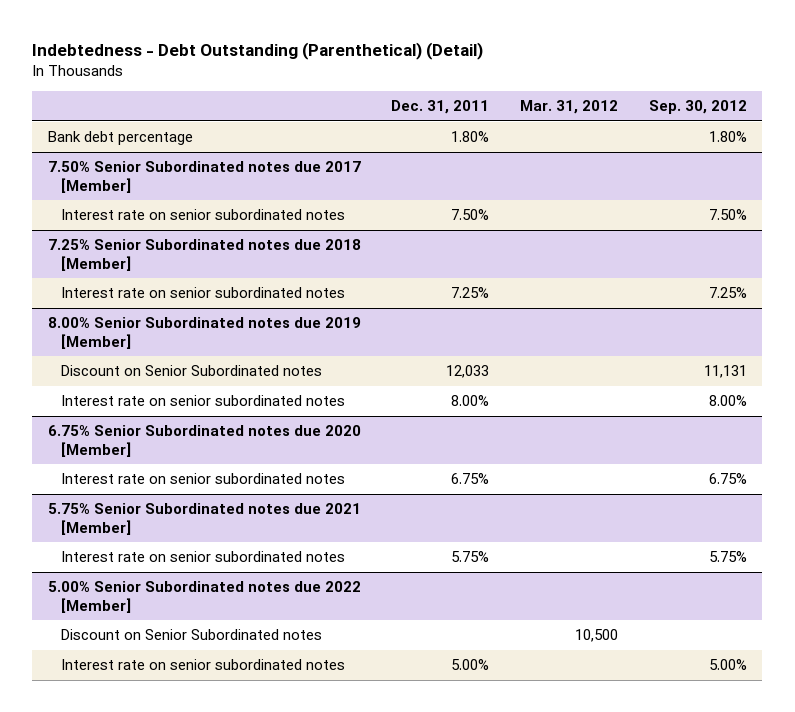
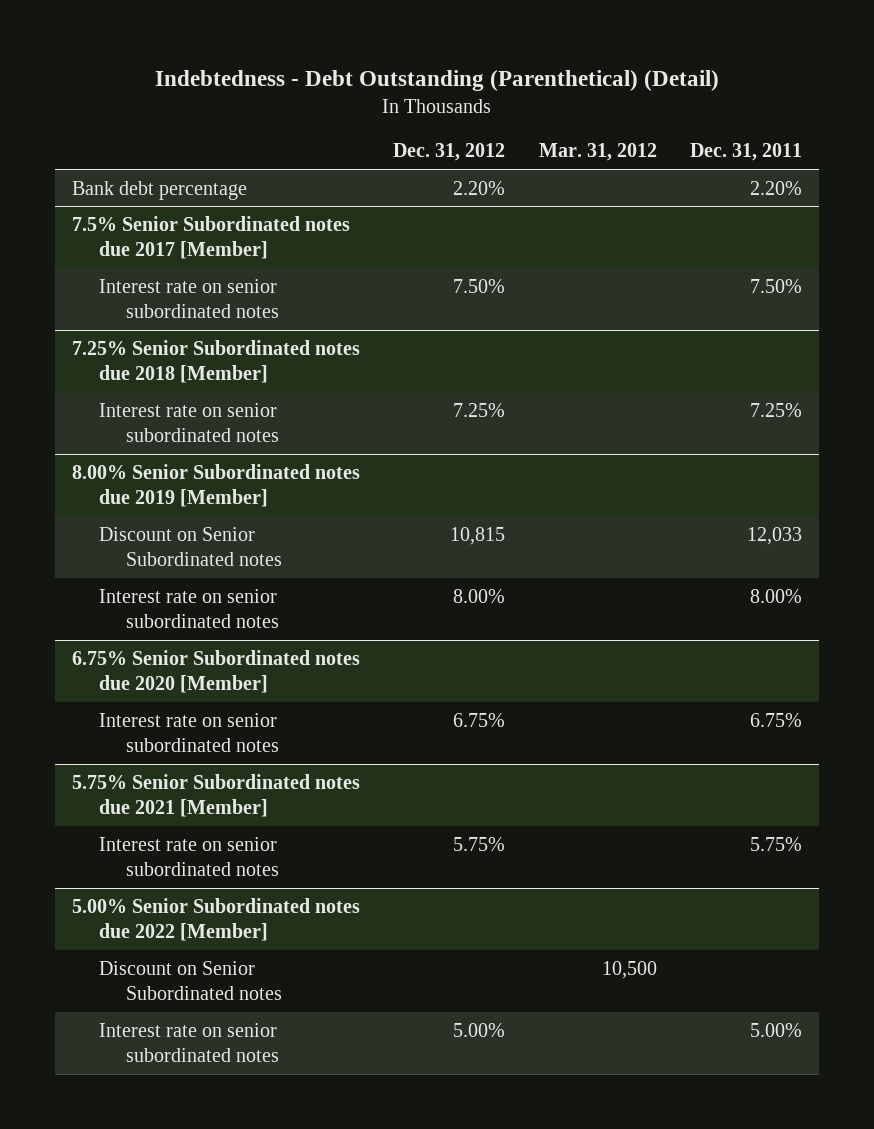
- | Dec. 31, 2011 | Mar. 31, 2012 | Sep. 30, 2012
+ | Dec. 31, 2012 | Mar. 31, 2012 | Dec. 31, 2011
- Bank debt percentage | 1.80% | | 1.80%
- 7.50% Senior Subordinated notes due 2017 [Member]
+ Bank debt percentage | 2.20% | | 2.20%
+ 7.5% Senior Subordinated notes due 2017 [Member]

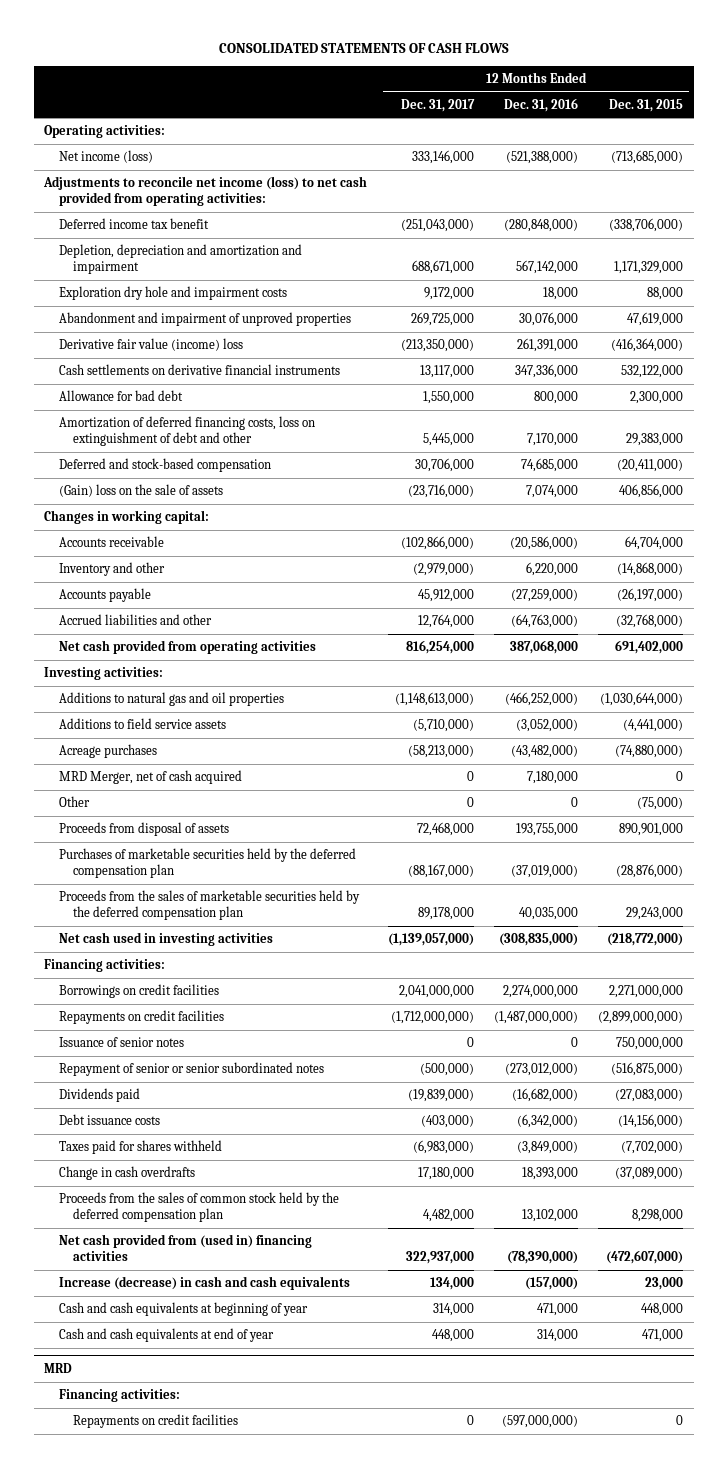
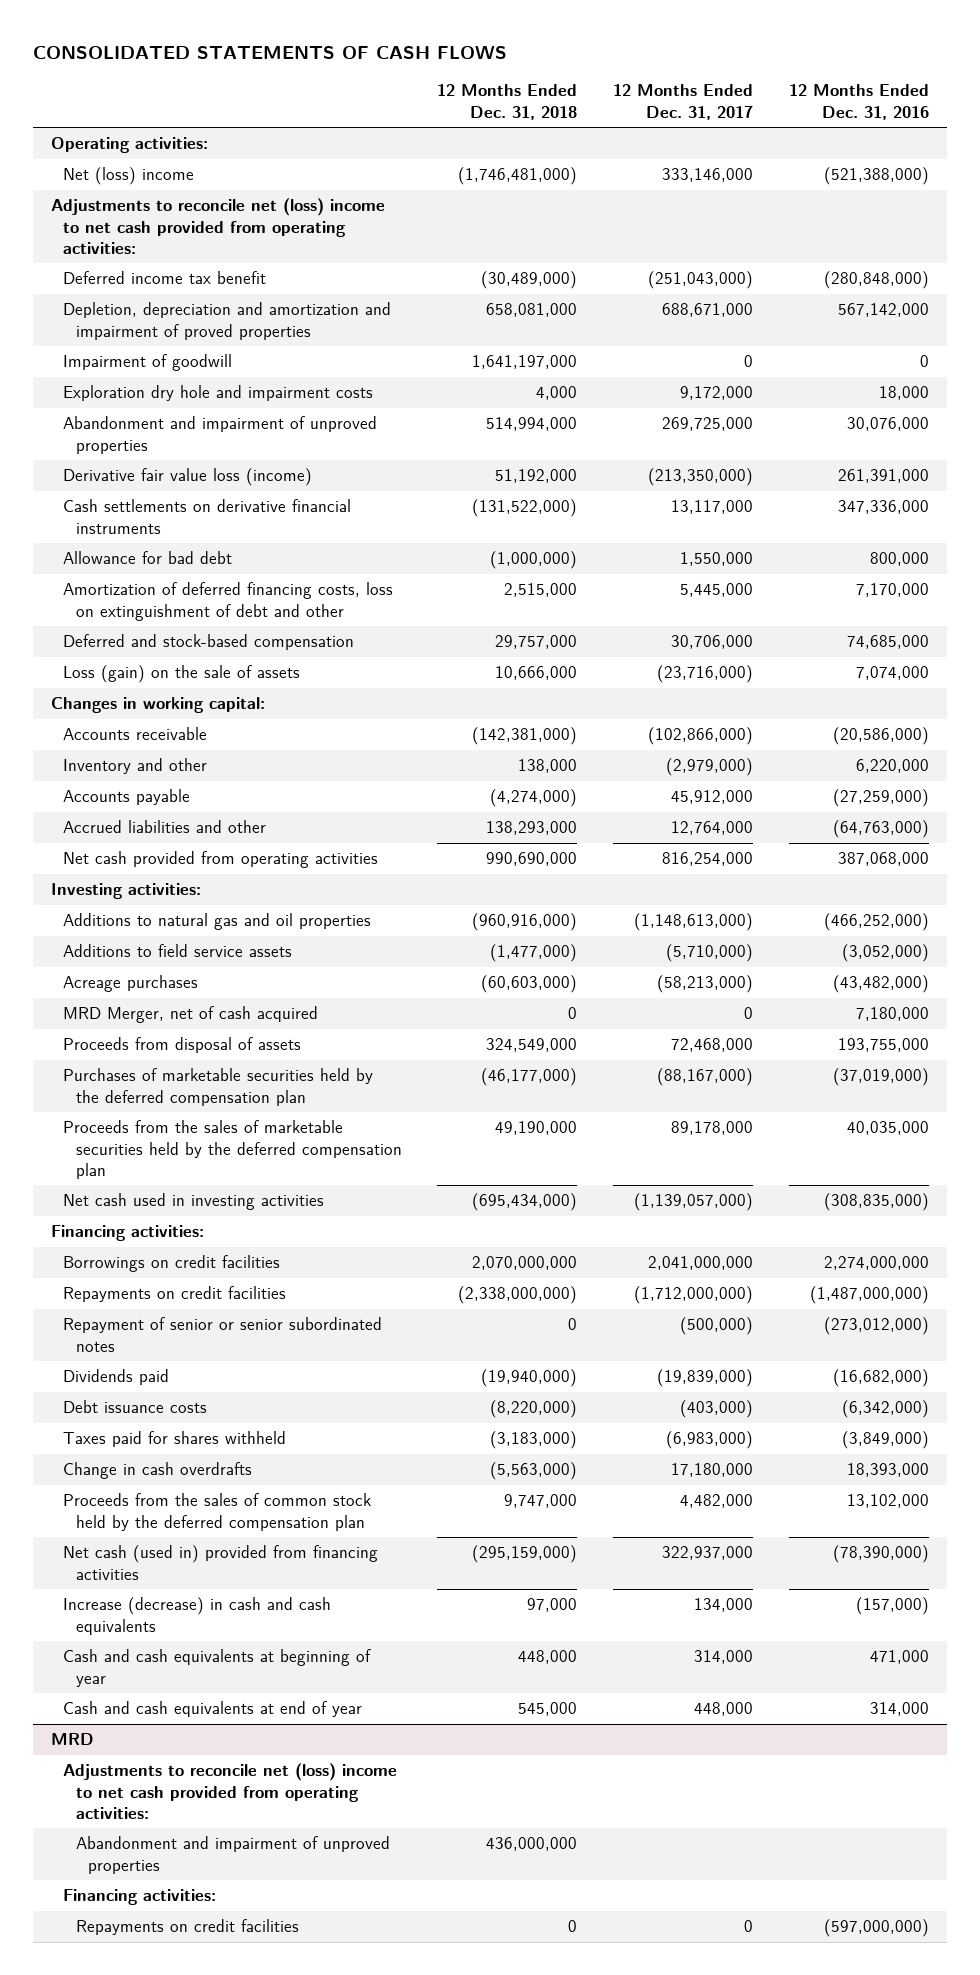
- | 12 Months Ended Dec. 31, 2017 | 12 Months Ended Dec. 31, 2016 | 12 Months Ended Dec. 31, 2015
+ | 12 Months Ended Dec. 31, 2018 | 12 Months Ended Dec. 31, 2017 | 12 Months Ended Dec. 31, 2016
- Net income (loss) | 333,146,000 | (521,388,000) | (713,685,000)
- Adjustments to reconcile net income (loss) to net cash provided from operating activities:
+ Net (loss) income | (1,746,481,000) | 333,146,000 | (521,388,000)
+ Adjustments to reconcile net (loss) income to net cash provided from operating activities:
- Depletion, depreciation and amortization and impairment | 688,671,000 | 567,142,000 | 1,171,329,000
+ Depletion, depreciation and amortization and impairment of proved properties | 658,081,000 | 688,671,000 | 567,142,000
+ Impairment of goodwill | 1,641,197,000 | 0 | 0
- Derivative fair value (income) loss | (213,350,000) | 261,391,000 | (416,364,000)
+ Derivative fair value loss (income) | 51,192,000 | (213,350,000) | 261,391,000
- (Gain) loss on the sale of assets | (23,716,000) | 7,074,000 | 406,856,000
+ Loss (gain) on the sale of assets | 10,666,000 | (23,716,000) | 7,074,000
- Other | 0 | 0 | (75,000)
- Issuance of senior notes | 0 | 0 | 750,000,000
- Net cash provided from (used in) financing activities | 322,937,000 | (78,390,000) | (472,607,000)
+ Net cash (used in) provided from financing activities | (295,159,000) | 322,937,000 | (78,390,000)
@ MRD
+ Adjustments to reconcile net (loss) income to net cash provided from operating activities:
+ Abandonment and impairment of unproved properties | 436,000,000 | |

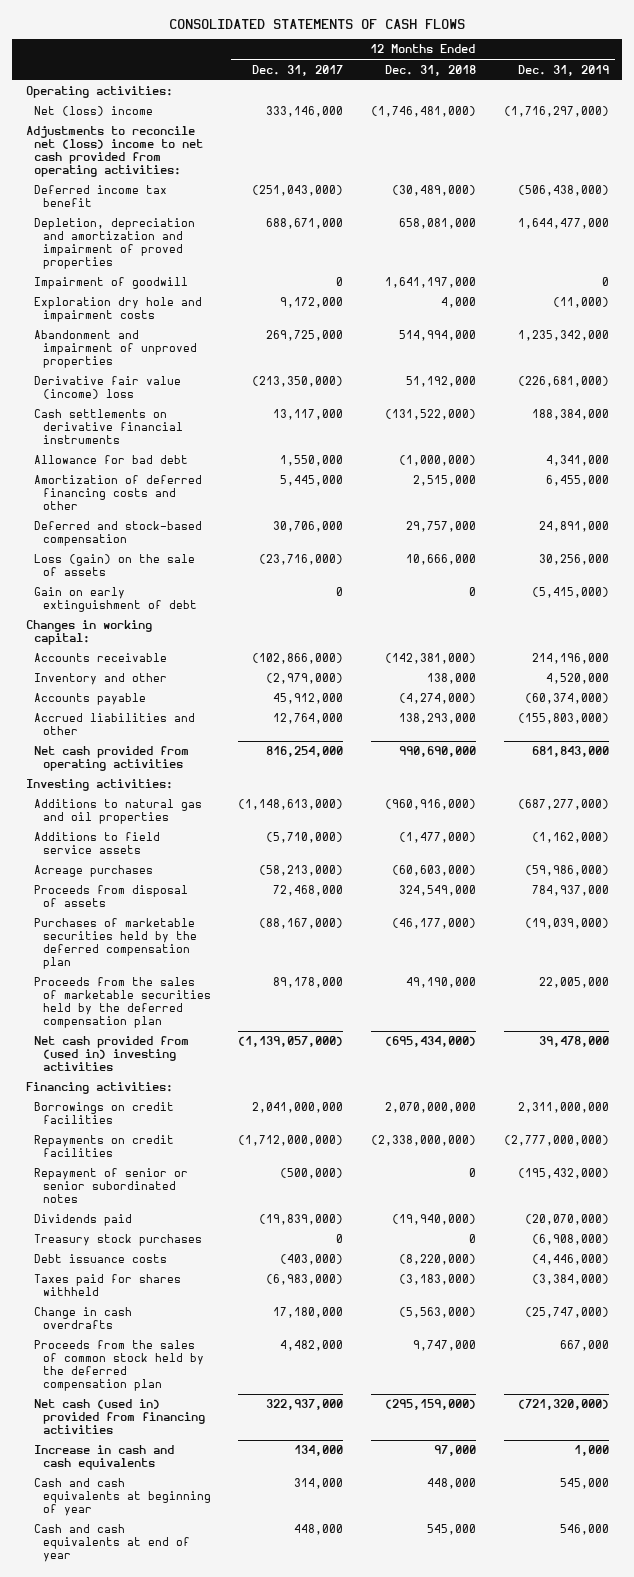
- | 12 Months Ended Dec. 31, 2018 | 12 Months Ended Dec. 31, 2017 | 12 Months Ended Dec. 31, 2016
+ | 12 Months Ended Dec. 31, 2017 | 12 Months Ended Dec. 31, 2018 | 12 Months Ended Dec. 31, 2019
- Derivative fair value loss (income) | 51,192,000 | (213,350,000) | 261,391,000
+ Derivative fair value (income) loss | (213,350,000) | 51,192,000 | (226,681,000)
- Amortization of deferred financing costs, loss on extinguishment of debt and other | 2,515,000 | 5,445,000 | 7,170,000
+ Amortization of deferred financing costs and other | 5,445,000 | 2,515,000 | 6,455,000
+ Gain on early extinguishment of debt | 0 | 0 | (5,415,000)
- MRD Merger, net of cash acquired | 0 | 0 | 7,180,000
- Net cash used in investing activities | (695,434,000) | (1,139,057,000) | (308,835,000)
+ Net cash provided from (used in) investing activities | (1,139,057,000) | (695,434,000) | 39,478,000
+ Treasury stock purchases | 0 | 0 | (6,908,000)
- Increase (decrease) in cash and cash equivalents | 97,000 | 134,000 | (157,000)
+ Increase in cash and cash equivalents | 134,000 | 97,000 | 1,000
- MRD
- Adjustments to reconcile net (loss) income to net cash provided from operating activities:
- Abandonment and impairment of unproved properties | 436,000,000 | |
- Financing activities:
- Repayments on credit facilities | 0 | 0 | (597,000,000)

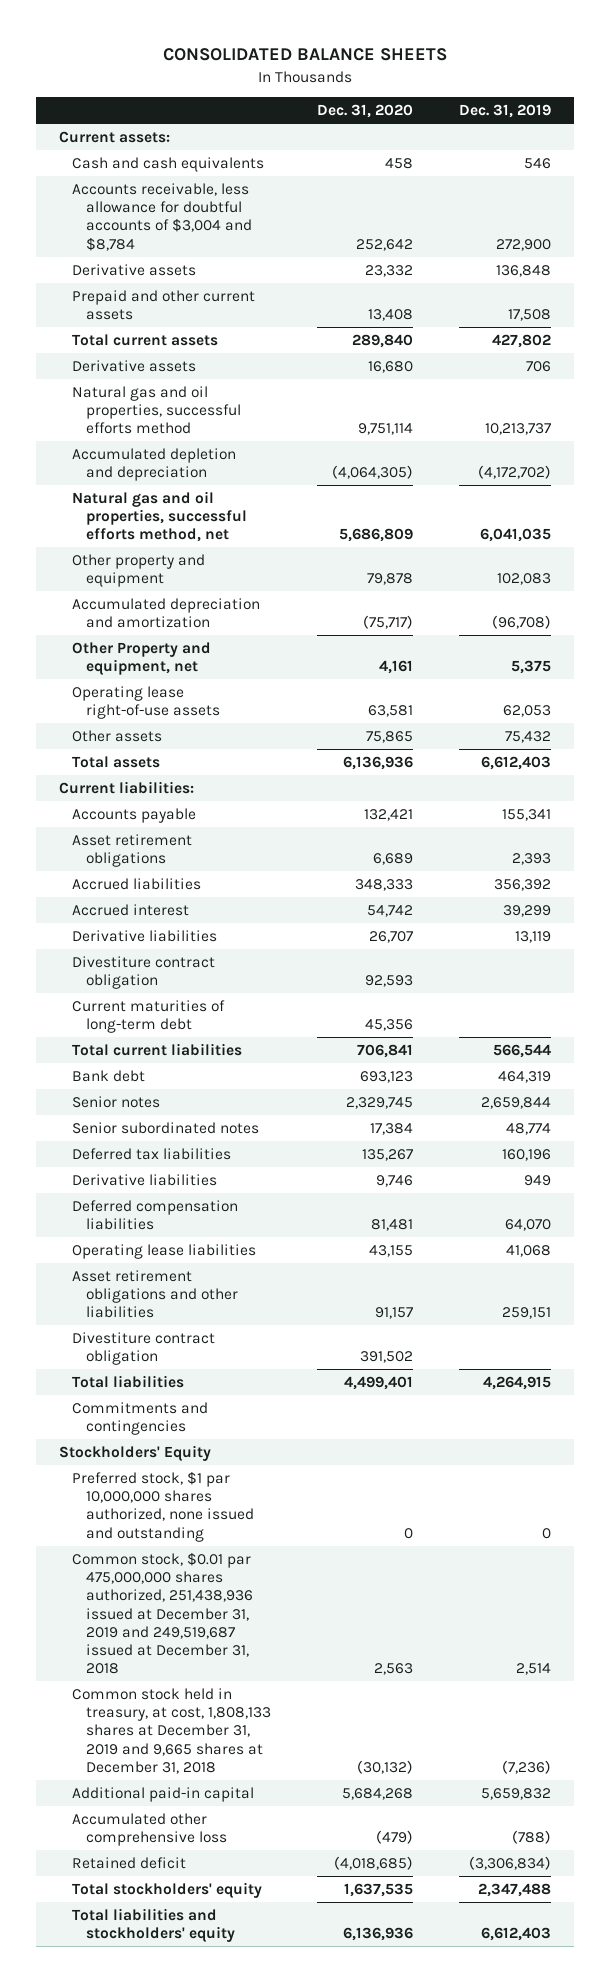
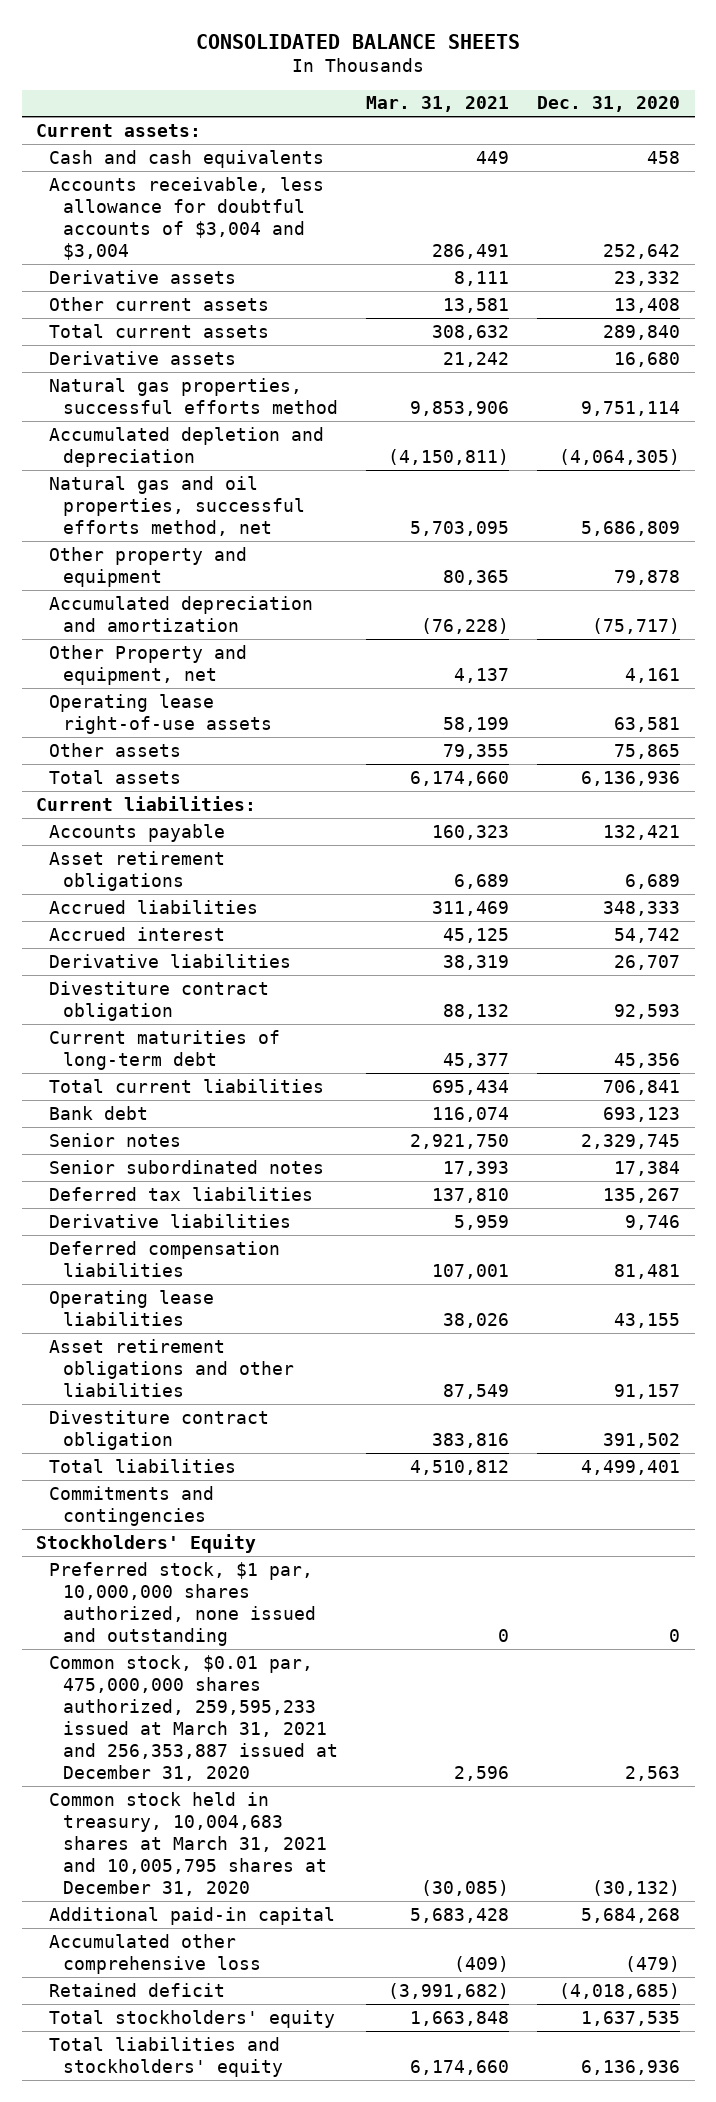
- | Dec. 31, 2020 | Dec. 31, 2019
+ | Mar. 31, 2021 | Dec. 31, 2020
- Accounts receivable, less allowance for doubtful accounts of $3,004 and $8,784 | 252,642 | 272,900
+ Accounts receivable, less allowance for doubtful accounts of $3,004 and $3,004 | 286,491 | 252,642
- Prepaid and other current assets | 13,408 | 17,508
+ Other current assets | 13,581 | 13,408
- Natural gas and oil properties, successful efforts method | 9,751,114 | 10,213,737
+ Natural gas properties, successful efforts method | 9,853,906 | 9,751,114
- Preferred stock, $1 par 10,000,000 shares authorized, none issued and outstanding | 0 | 0
- Common stock, $0.01 par 475,000,000 shares authorized, 251,438,936 issued at December 31, 2019 and 249,519,687 issued at December 31, 2018 | 2,563 | 2,514
- Common stock held in treasury, at cost, 1,808,133 shares at December 31, 2019 and 9,665 shares at December 31, 2018 | (30,132) | (7,236)
+ Preferred stock, $1 par, 10,000,000 shares authorized, none issued and outstanding | 0 | 0
+ Common stock, $0.01 par, 475,000,000 shares authorized, 259,595,233 issued at March 31, 2021 and 256,353,887 issued at December 31, 2020 | 2,596 | 2,563
+ Common stock held in treasury, 10,004,683 shares at March 31, 2021 and 10,005,795 shares at December 31, 2020 | (30,085) | (30,132)

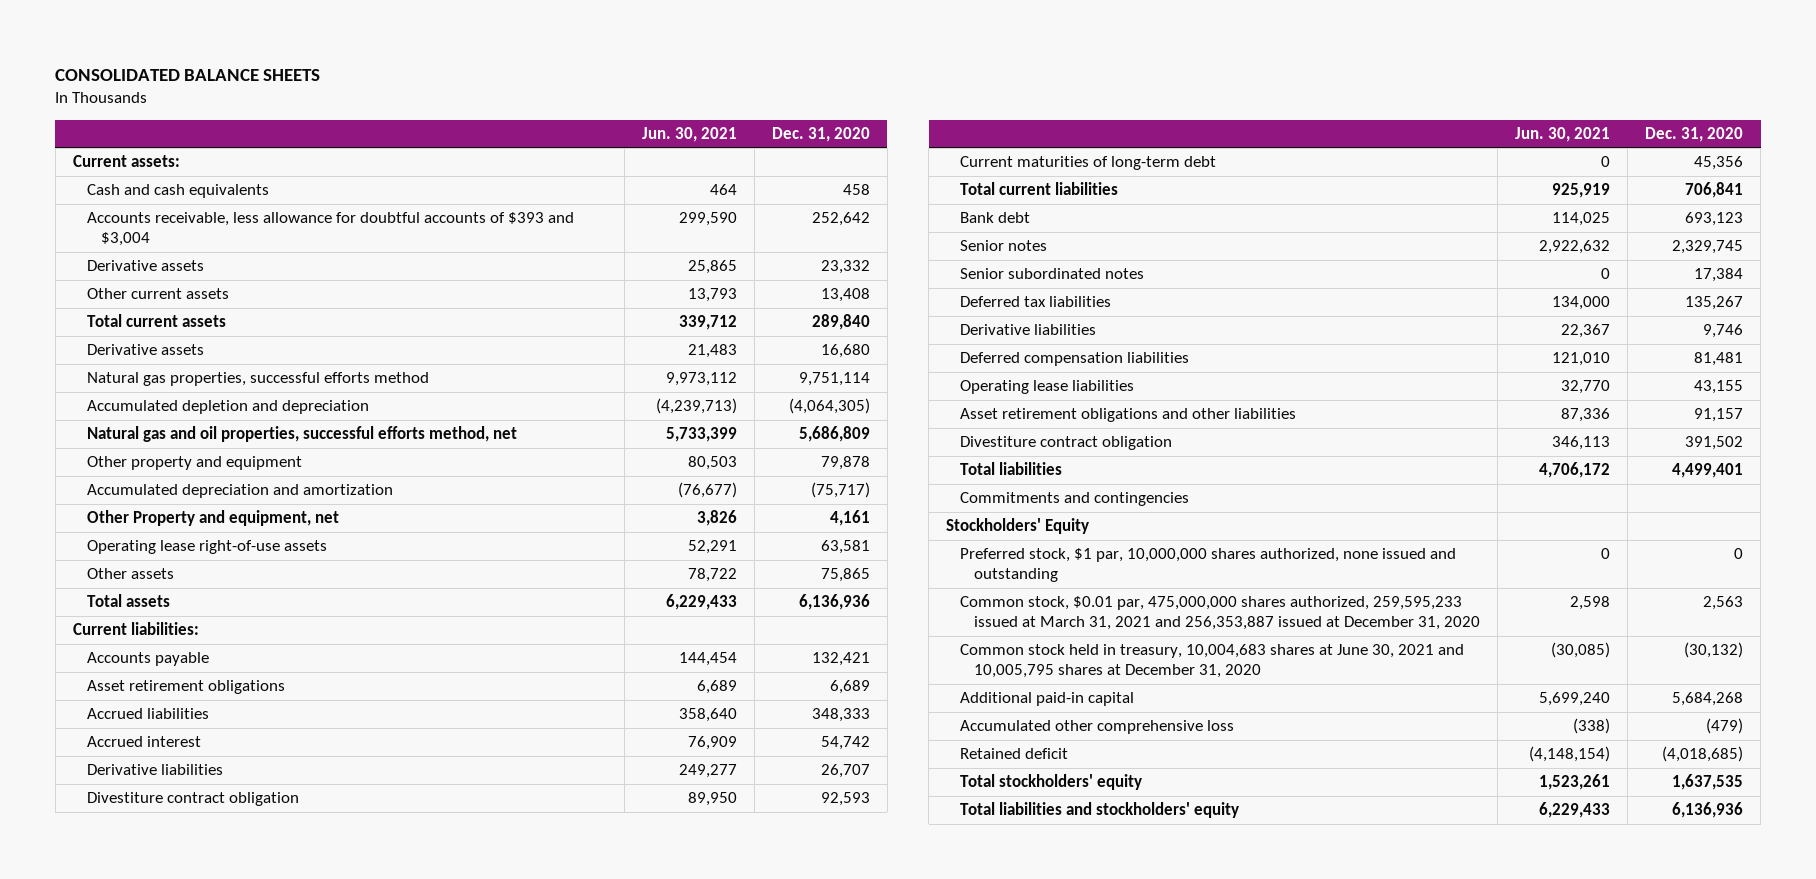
- | Mar. 31, 2021 | Dec. 31, 2020
+ | Jun. 30, 2021 | Dec. 31, 2020
- Accounts receivable, less allowance for doubtful accounts of $3,004 and $3,004 | 286,491 | 252,642
+ Accounts receivable, less allowance for doubtful accounts of $393 and $3,004 | 299,590 | 252,642
- Common stock held in treasury, 10,004,683 shares at March 31, 2021 and 10,005,795 shares at December 31, 2020 | (30,085) | (30,132)
+ Common stock held in treasury, 10,004,683 shares at June 30, 2021 and 10,005,795 shares at December 31, 2020 | (30,085) | (30,132)

